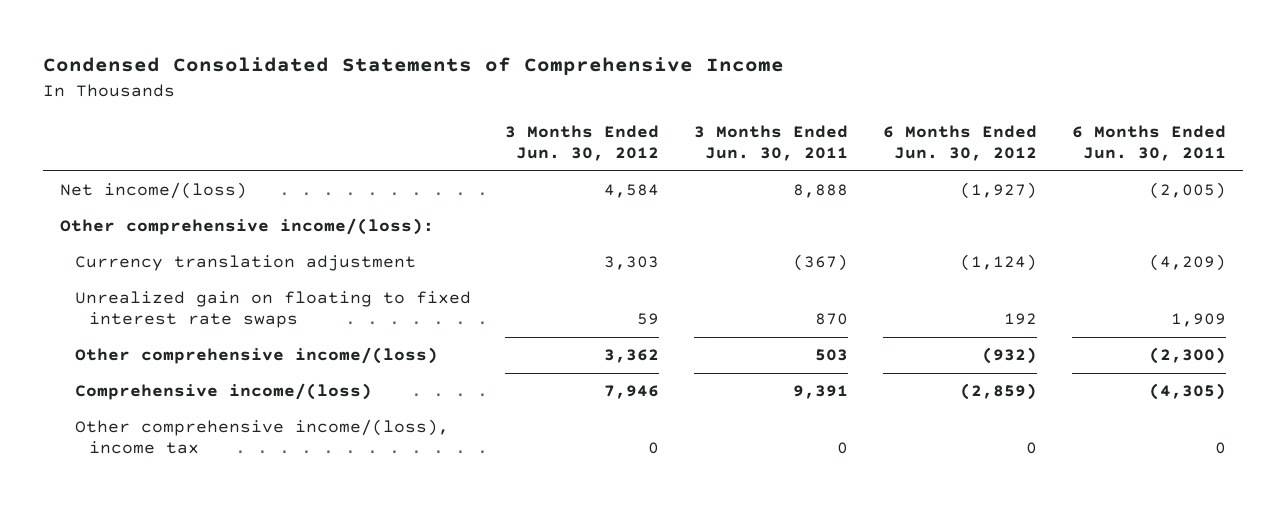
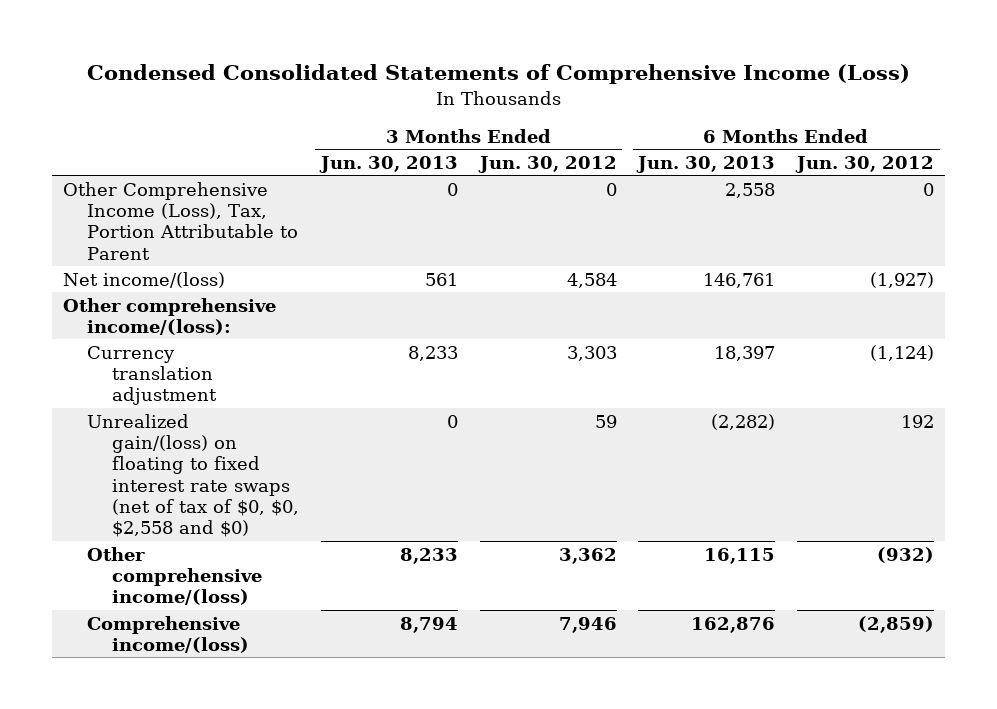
- Condensed Consolidated Statements of Comprehensive Income
+ Condensed Consolidated Statements of Comprehensive Income (Loss)
- | 3 Months Ended Jun. 30, 2012 | 3 Months Ended Jun. 30, 2011 | 6 Months Ended Jun. 30, 2012 | 6 Months Ended Jun. 30, 2011
+ | 3 Months Ended Jun. 30, 2013 | 3 Months Ended Jun. 30, 2012 | 6 Months Ended Jun. 30, 2013 | 6 Months Ended Jun. 30, 2012
+ Other Comprehensive Income (Loss), Tax, Portion Attributable to Parent | 0 | 0 | 2,558 | 0
- Unrealized gain on floating to fixed interest rate swaps | 59 | 870 | 192 | 1,909
+ Unrealized gain/(loss) on floating to fixed interest rate swaps (net of tax of $0, $0, $2,558 and $0) | 0 | 59 | (2,282) | 192
- Other comprehensive income/(loss), income tax | 0 | 0 | 0 | 0

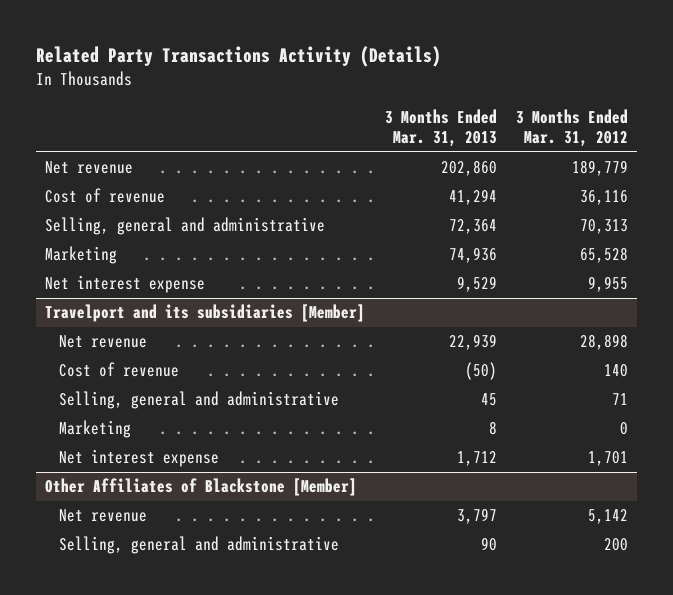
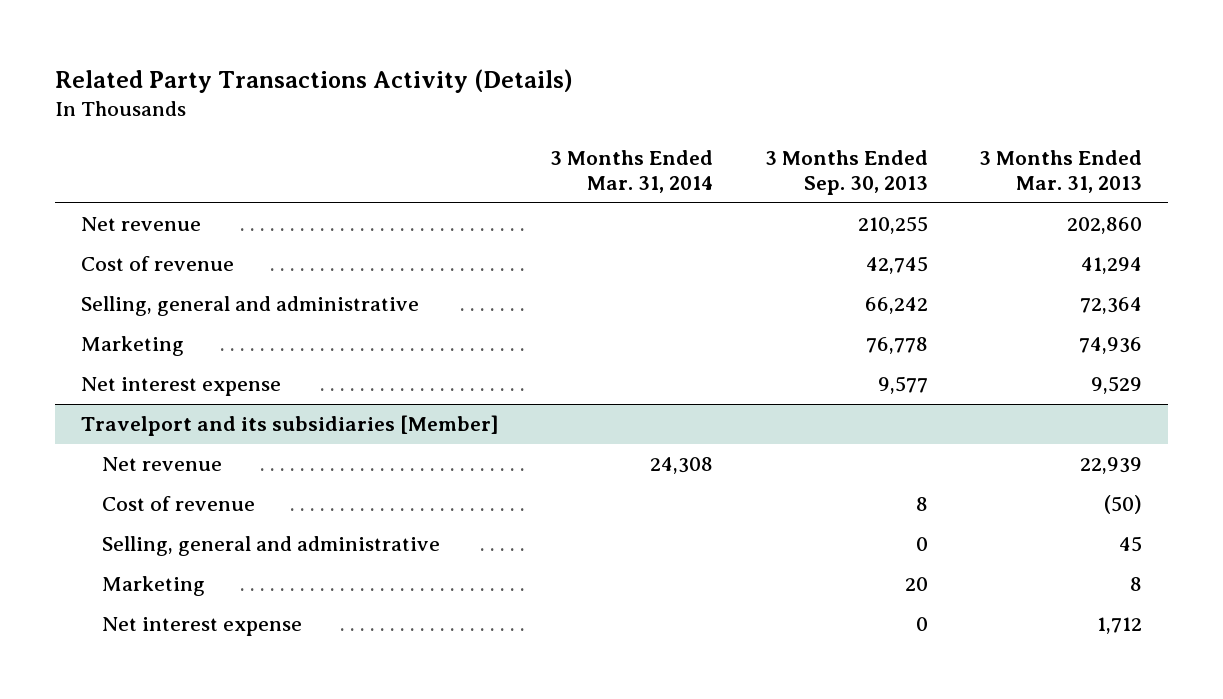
- | 3 Months Ended Mar. 31, 2013 | 3 Months Ended Mar. 31, 2012
+ | 3 Months Ended Mar. 31, 2014 | 3 Months Ended Sep. 30, 2013 | 3 Months Ended Mar. 31, 2013
- Other Affiliates of Blackstone [Member]
- Net revenue | 3,797 | 5,142
- Selling, general and administrative | 90 | 200

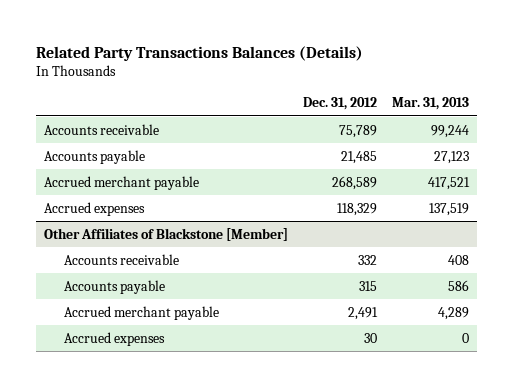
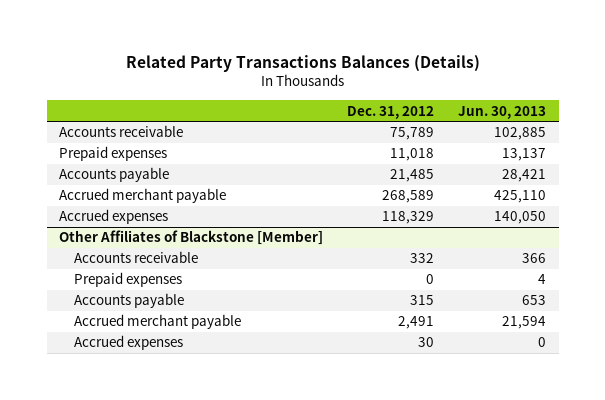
- | Dec. 31, 2012 | Mar. 31, 2013
+ | Dec. 31, 2012 | Jun. 30, 2013
+ Prepaid expenses | 11,018 | 13,137
@ Other Affiliates of Blackstone [Member]
+ Prepaid expenses | 0 | 4

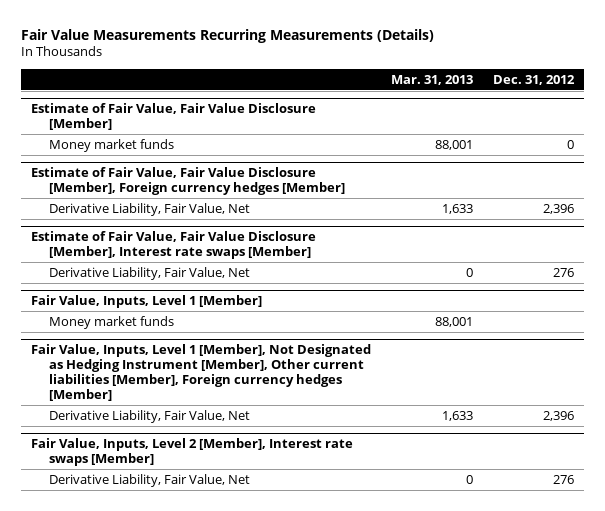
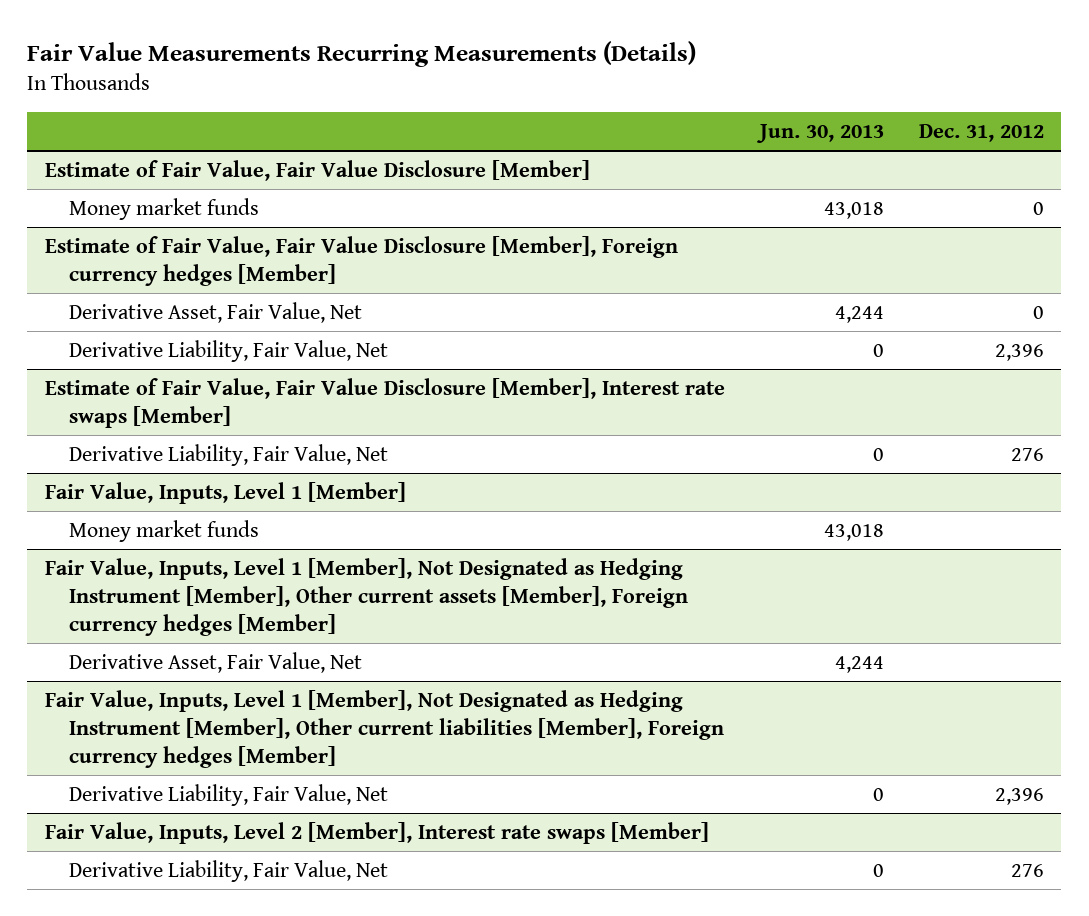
- | Mar. 31, 2013 | Dec. 31, 2012
+ | Jun. 30, 2013 | Dec. 31, 2012
@ Estimate of Fair Value, Fair Value Disclosure [Member], Foreign currency hedges [Member]
+ Derivative Asset, Fair Value, Net | 4,244 | 0
+ Fair Value, Inputs, Level 1 [Member], Not Designated as Hedging Instrument [Member], Other current assets [Member], Foreign currency hedges [Member]
+ Derivative Asset, Fair Value, Net | 4,244 |

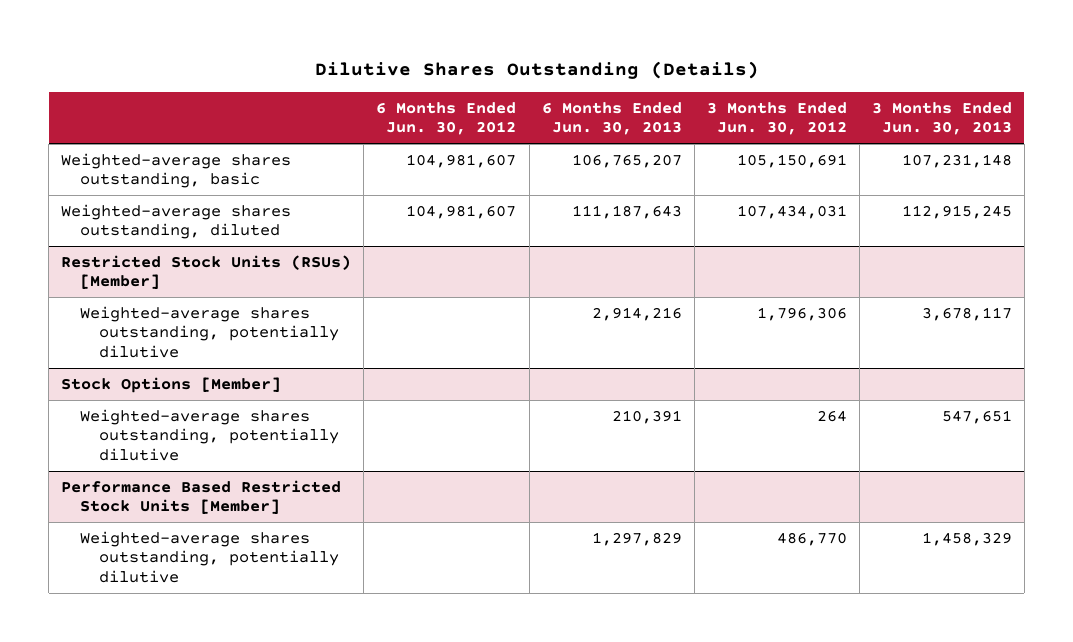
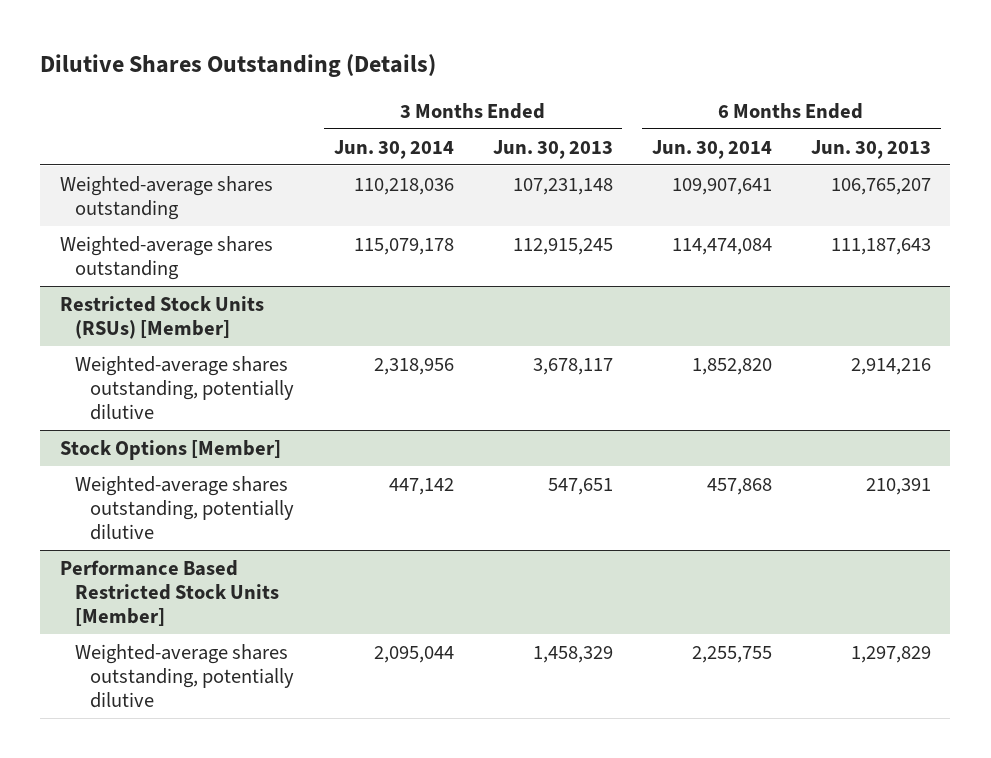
- | 6 Months Ended Jun. 30, 2012 | 6 Months Ended Jun. 30, 2013 | 3 Months Ended Jun. 30, 2012 | 3 Months Ended Jun. 30, 2013
+ | 3 Months Ended Jun. 30, 2014 | 3 Months Ended Jun. 30, 2013 | 6 Months Ended Jun. 30, 2014 | 6 Months Ended Jun. 30, 2013
- Weighted-average shares outstanding, basic | 104,981,607 | 106,765,207 | 105,150,691 | 107,231,148
- Weighted-average shares outstanding, diluted | 104,981,607 | 111,187,643 | 107,434,031 | 112,915,245
+ Weighted-average shares outstanding | 110,218,036 | 107,231,148 | 109,907,641 | 106,765,207
+ Weighted-average shares outstanding | 115,079,178 | 112,915,245 | 114,474,084 | 111,187,643

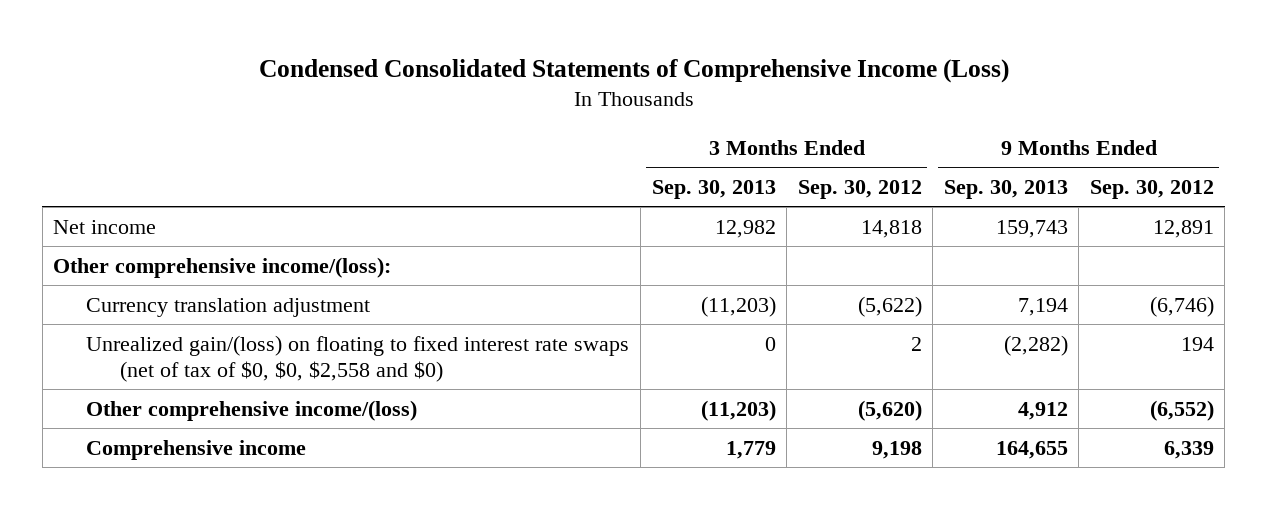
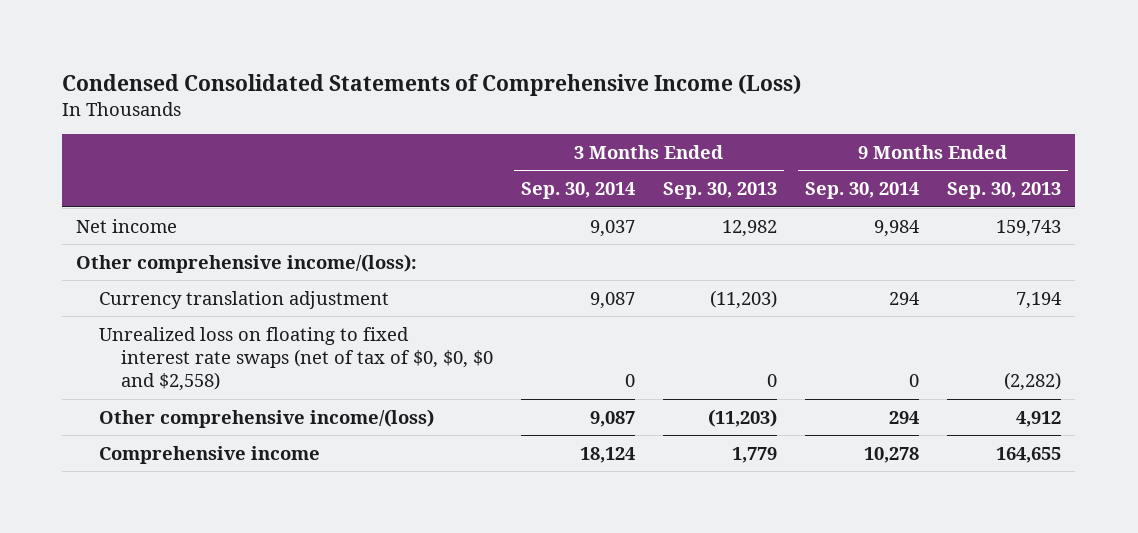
- | 3 Months Ended Sep. 30, 2013 | 3 Months Ended Sep. 30, 2012 | 9 Months Ended Sep. 30, 2013 | 9 Months Ended Sep. 30, 2012
+ | 3 Months Ended Sep. 30, 2014 | 3 Months Ended Sep. 30, 2013 | 9 Months Ended Sep. 30, 2014 | 9 Months Ended Sep. 30, 2013
- Unrealized gain/(loss) on floating to fixed interest rate swaps (net of tax of $0, $0, $2,558 and $0) | 0 | 2 | (2,282) | 194
+ Unrealized loss on floating to fixed interest rate swaps (net of tax of $0, $0, $0 and $2,558) | 0 | 0 | 0 | (2,282)

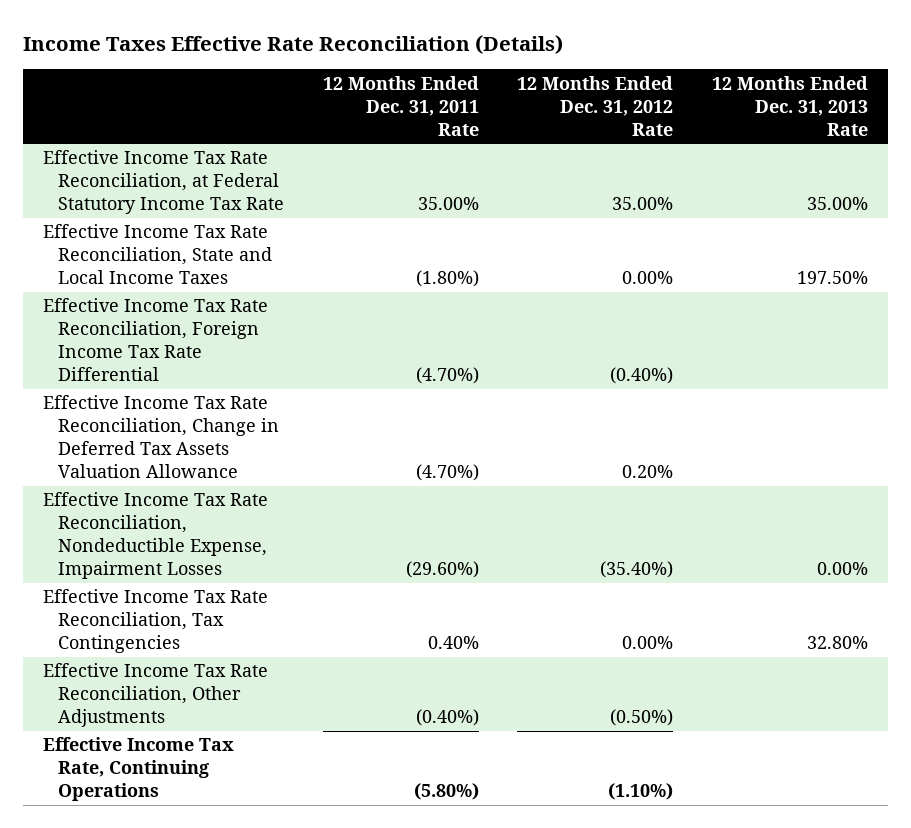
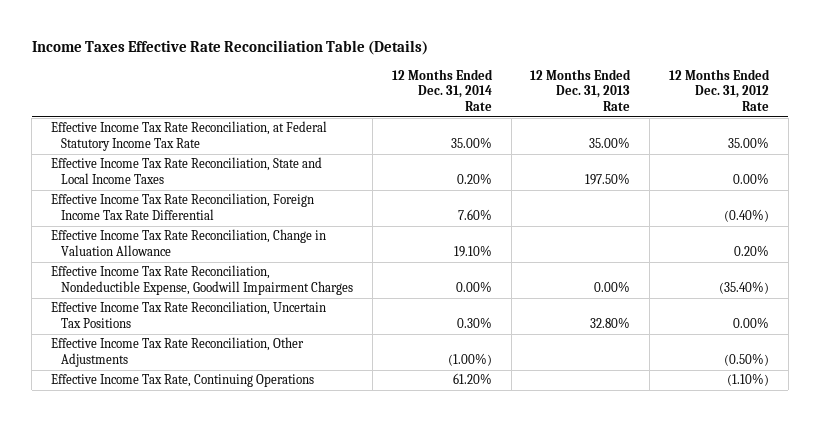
- Income Taxes Effective Rate Reconciliation (Details)
+ Income Taxes Effective Rate Reconciliation Table (Details)
- | 12 Months Ended Dec. 31, 2011 Rate | 12 Months Ended Dec. 31, 2012 Rate | 12 Months Ended Dec. 31, 2013 Rate
+ | 12 Months Ended Dec. 31, 2014 Rate | 12 Months Ended Dec. 31, 2013 Rate | 12 Months Ended Dec. 31, 2012 Rate
- Effective Income Tax Rate Reconciliation, Change in Deferred Tax Assets Valuation Allowance | (4.70%) | 0.20% |
- Effective Income Tax Rate Reconciliation, Nondeductible Expense, Impairment Losses | (29.60%) | (35.40%) | 0.00%
- Effective Income Tax Rate Reconciliation, Tax Contingencies | 0.40% | 0.00% | 32.80%
+ Effective Income Tax Rate Reconciliation, Change in Valuation Allowance | 19.10% | | 0.20%
+ Effective Income Tax Rate Reconciliation, Nondeductible Expense, Goodwill Impairment Charges | 0.00% | 0.00% | (35.40%)
+ Effective Income Tax Rate Reconciliation, Uncertain Tax Positions | 0.30% | 32.80% | 0.00%

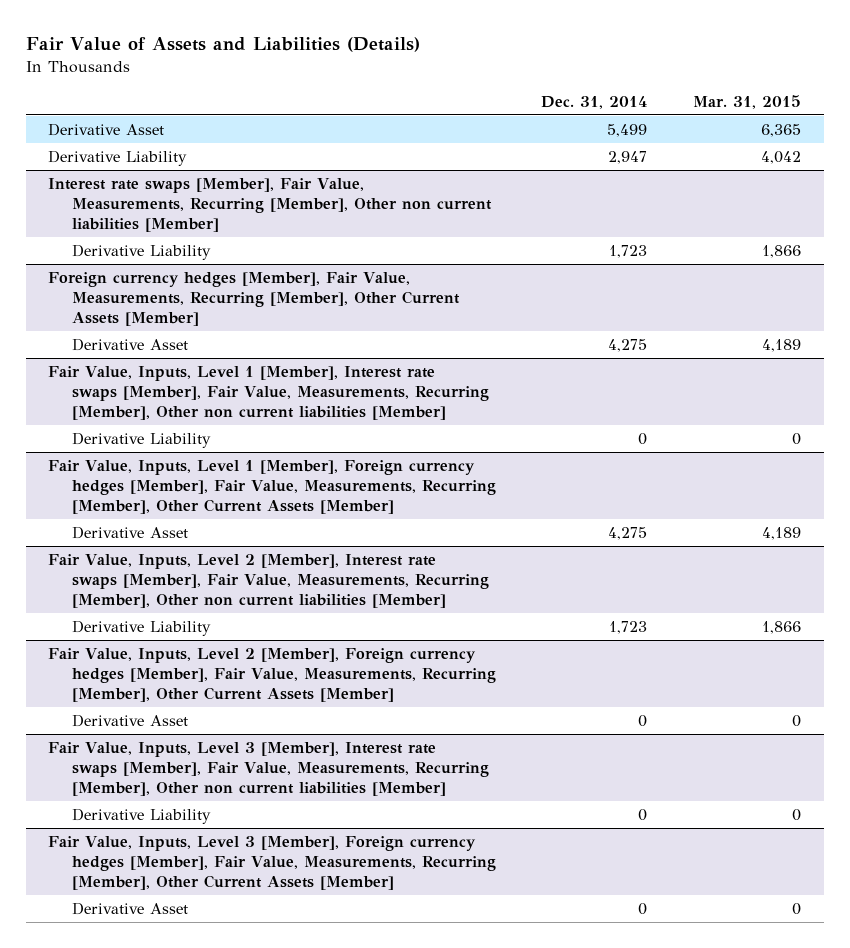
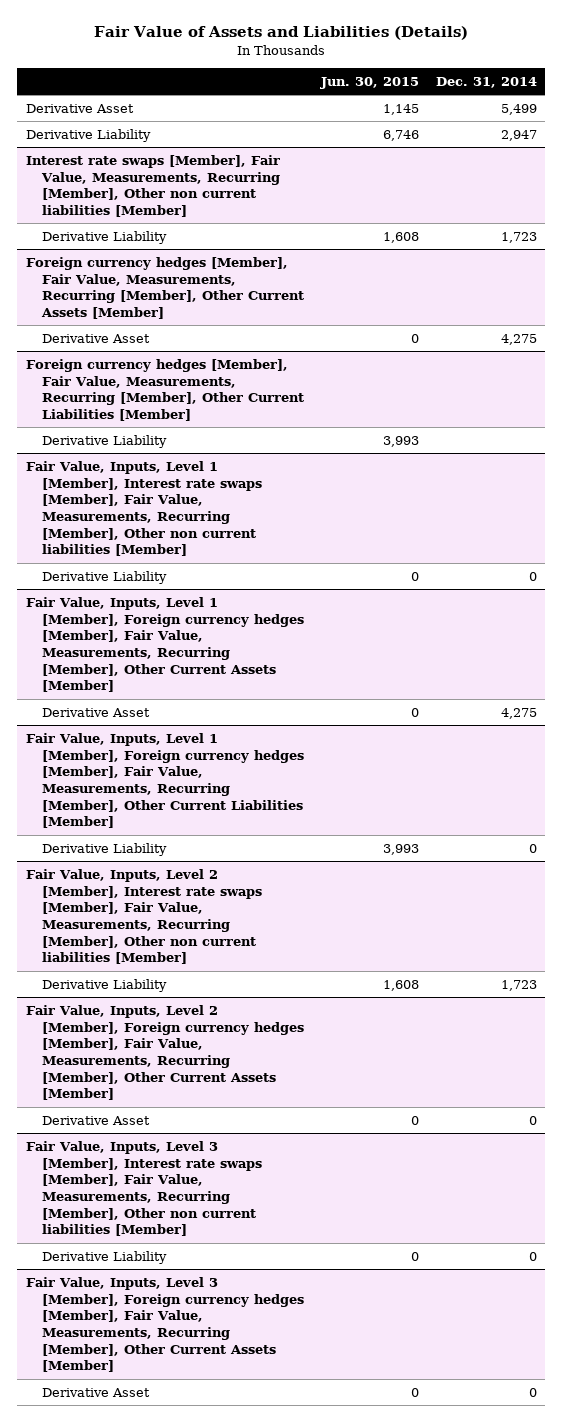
- | Dec. 31, 2014 | Mar. 31, 2015
+ | Jun. 30, 2015 | Dec. 31, 2014
+ Foreign currency hedges [Member], Fair Value, Measurements, Recurring [Member], Other Current Liabilities [Member]
+ Derivative Liability | 3,993 |
+ Fair Value, Inputs, Level 1 [Member], Foreign currency hedges [Member], Fair Value, Measurements, Recurring [Member], Other Current Liabilities [Member]
+ Derivative Liability | 3,993 | 0

